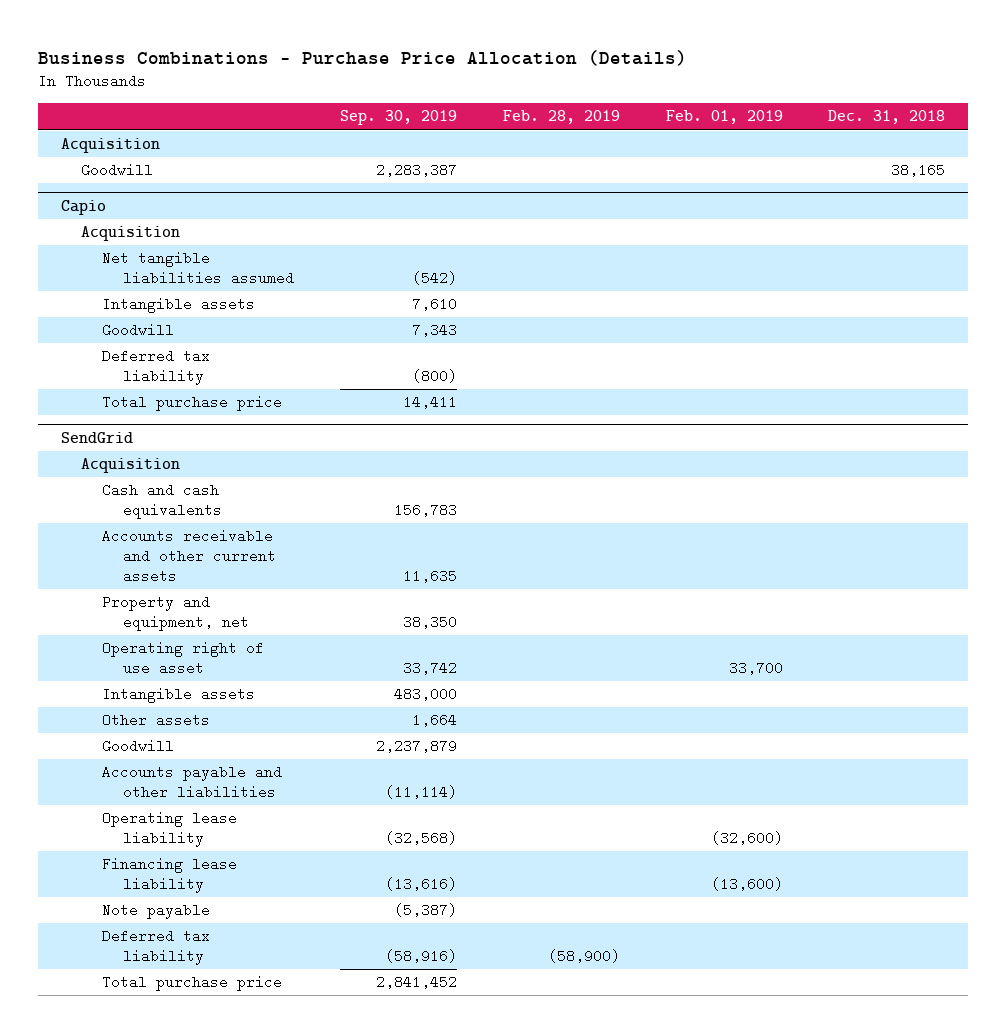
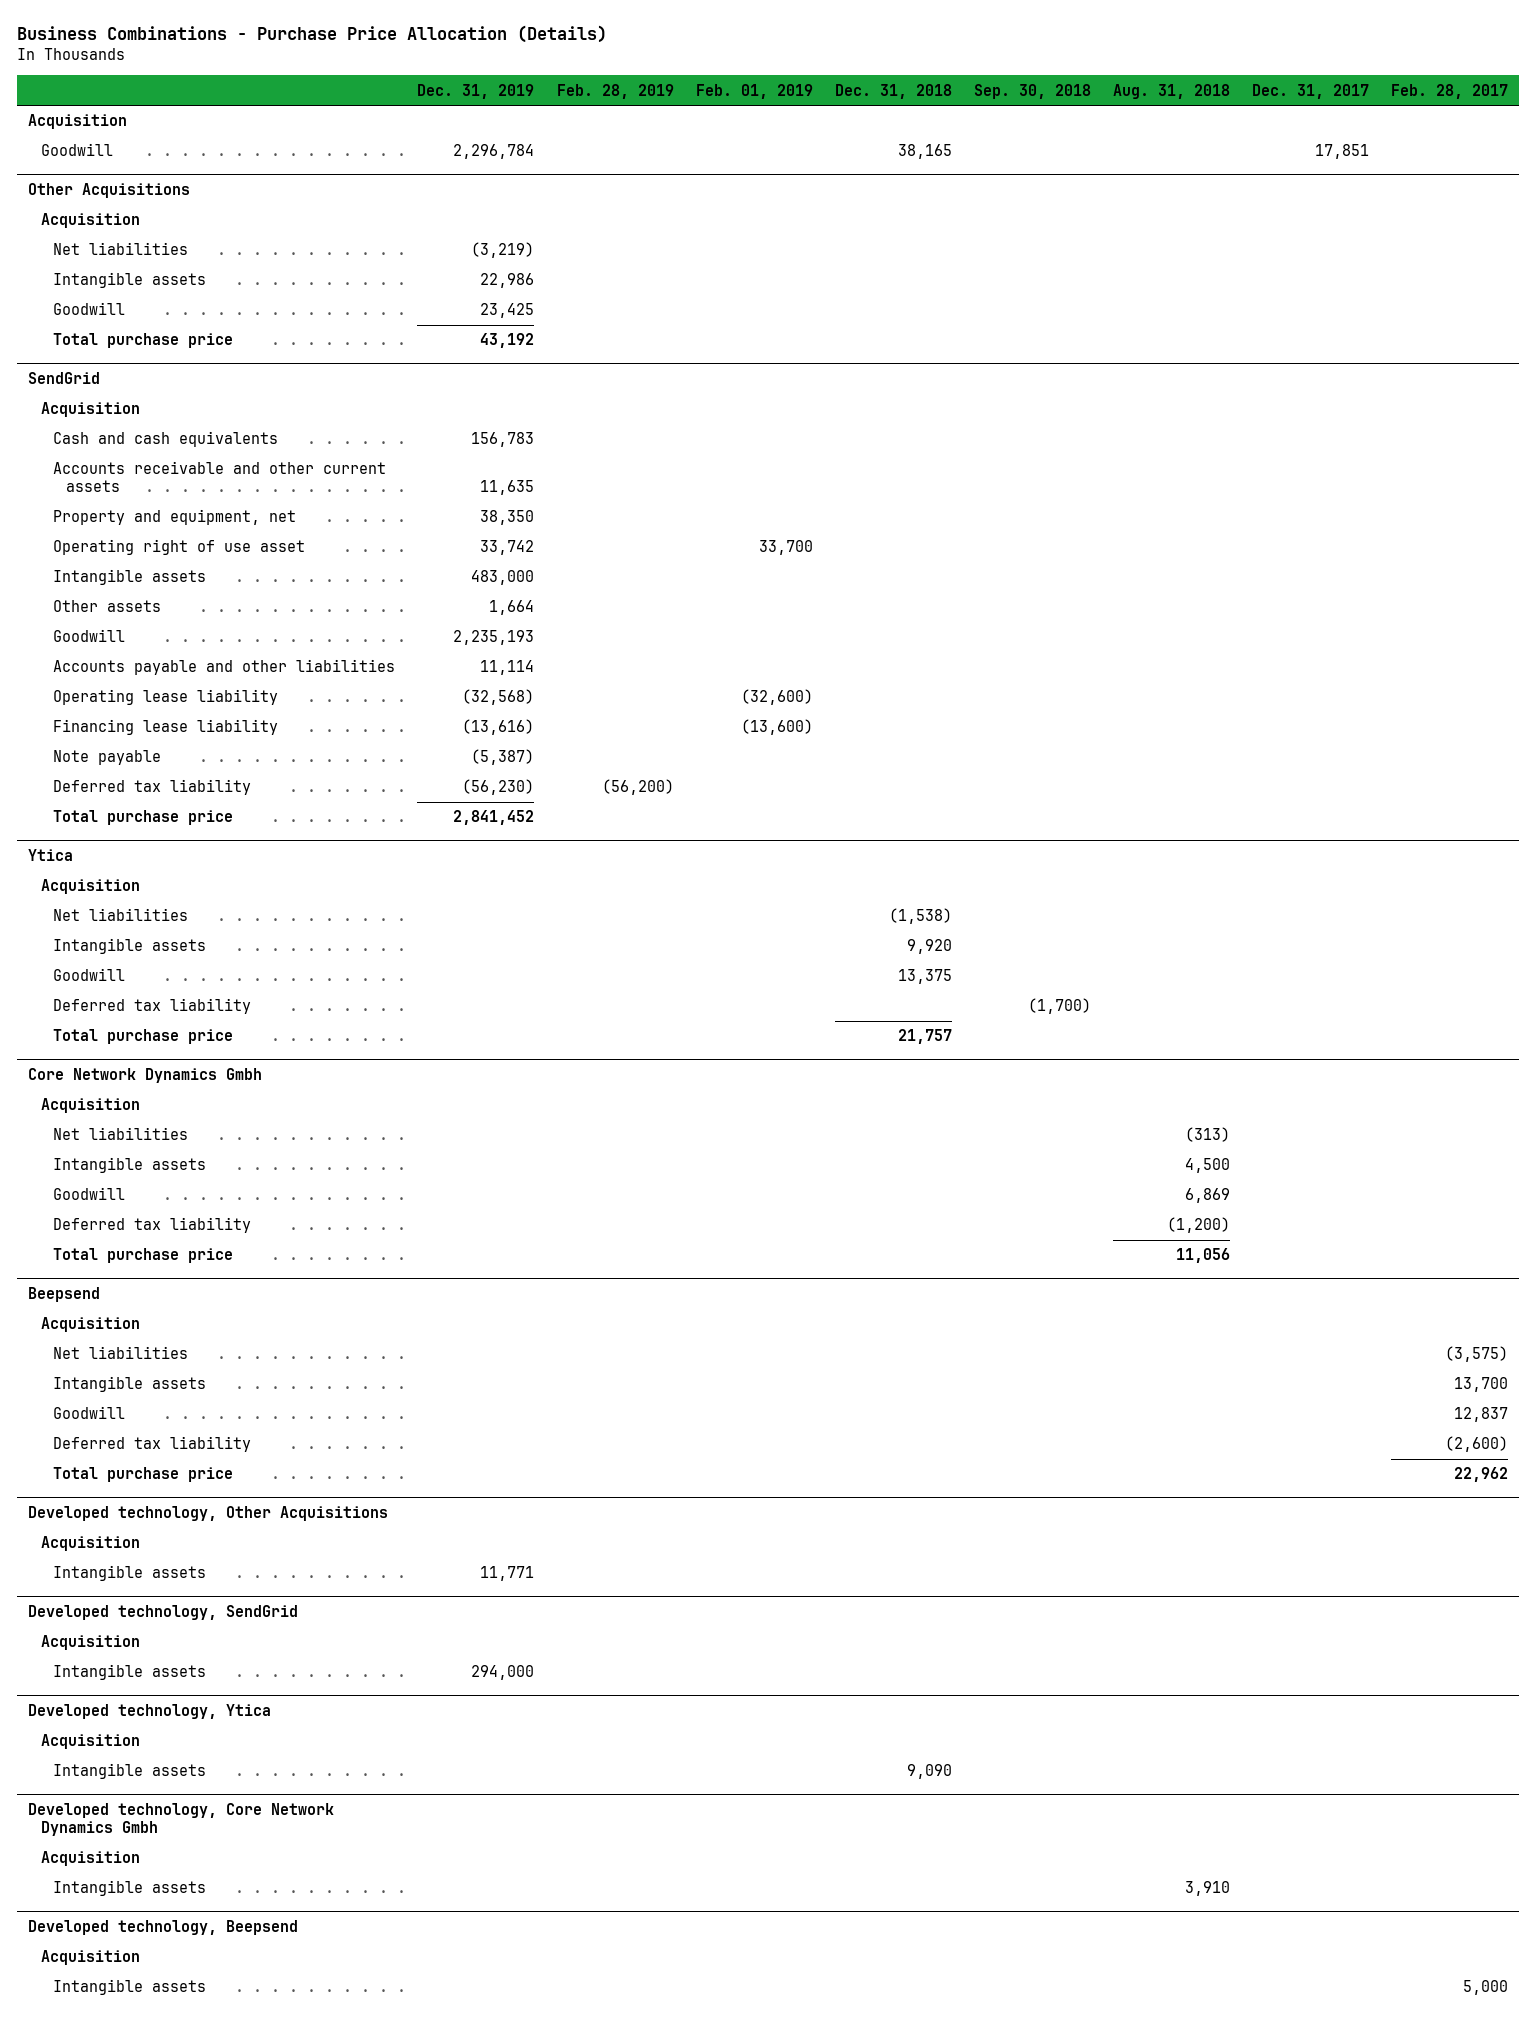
- | Sep. 30, 2019 | Feb. 28, 2019 | Feb. 01, 2019 | Dec. 31, 2018
+ | Dec. 31, 2019 | Feb. 28, 2019 | Feb. 01, 2019 | Dec. 31, 2018 | Sep. 30, 2018 | Aug. 31, 2018 | Dec. 31, 2017 | Feb. 28, 2017
- Capio
- Acquisition
- Net tangible liabilities assumed | (542) | | |
- Intangible assets | 7,610 | | |
- Goodwill | 7,343 | | |
- Deferred tax liability | (800) | | |
- Total purchase price | 14,411 | | |
+ Other Acquisitions
+ Acquisition
+ Net liabilities | (3,219) | | | | | | |
+ Intangible assets | 22,986 | | | | | | |
+ Goodwill | 23,425 | | | | | | |
+ Total purchase price | 43,192 | | | | | | |
@ SendGrid
- Deferred tax liability | (58,916) | (58,900) | |
+ Deferred tax liability | (56,230) | (56,200) | | | | | |
+ Ytica
+ Acquisition
+ Net liabilities | | | | (1,538) | | | |
+ Intangible assets | | | | 9,920 | | | |
+ Goodwill | | | | 13,375 | | | |
+ Deferred tax liability | | | | | (1,700) | | |
+ Total purchase price | | | | 21,757 | | | |
+ Core Network Dynamics Gmbh
+ Acquisition
+ Net liabilities | | | | | | (313) | |
+ Intangible assets | | | | | | 4,500 | |
+ Goodwill | | | | | | 6,869 | |
+ Deferred tax liability | | | | | | (1,200) | |
+ Total purchase price | | | | | | 11,056 | |
+ Beepsend
+ Acquisition
+ Net liabilities | | | | | | | | (3,575)
+ Intangible assets | | | | | | | | 13,700
+ Goodwill | | | | | | | | 12,837
+ Deferred tax liability | | | | | | | | (2,600)
+ Total purchase price | | | | | | | | 22,962
+ Developed technology, Other Acquisitions
+ Acquisition
+ Intangible assets | 11,771 | | | | | | |
+ Developed technology, SendGrid
+ Acquisition
+ Intangible assets | 294,000 | | | | | | |
+ Developed technology, Ytica
+ Acquisition
+ Intangible assets | | | | 9,090 | | | |
+ Developed technology, Core Network Dynamics Gmbh
+ Acquisition
+ Intangible assets | | | | | | 3,910 | |
+ Developed technology, Beepsend
+ Acquisition
+ Intangible assets | | | | | | | | 5,000

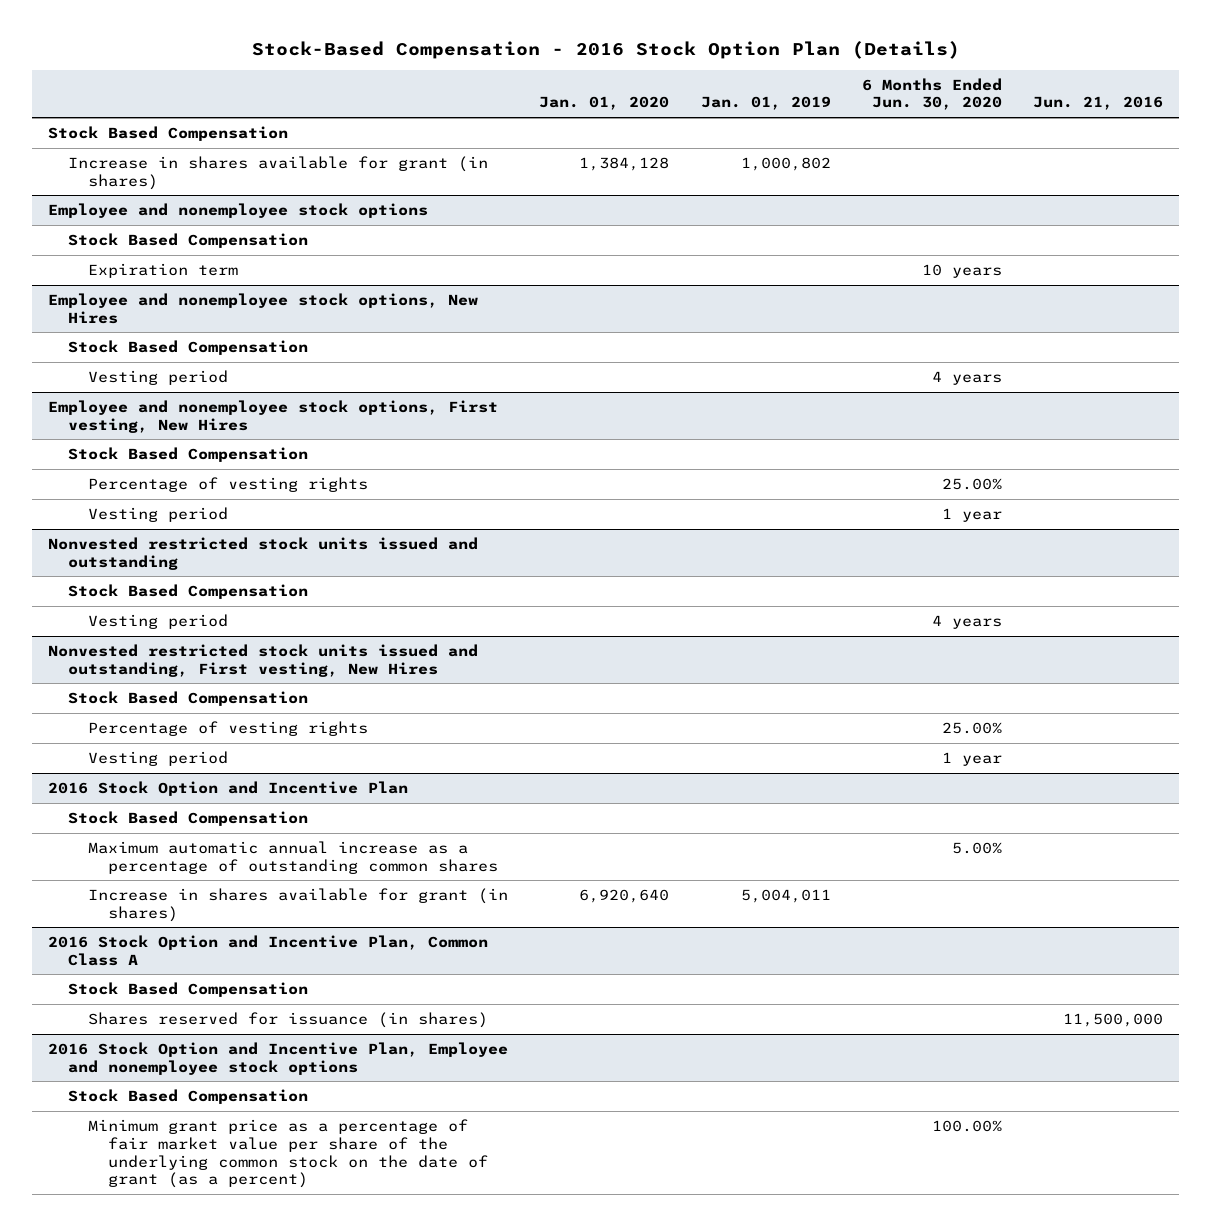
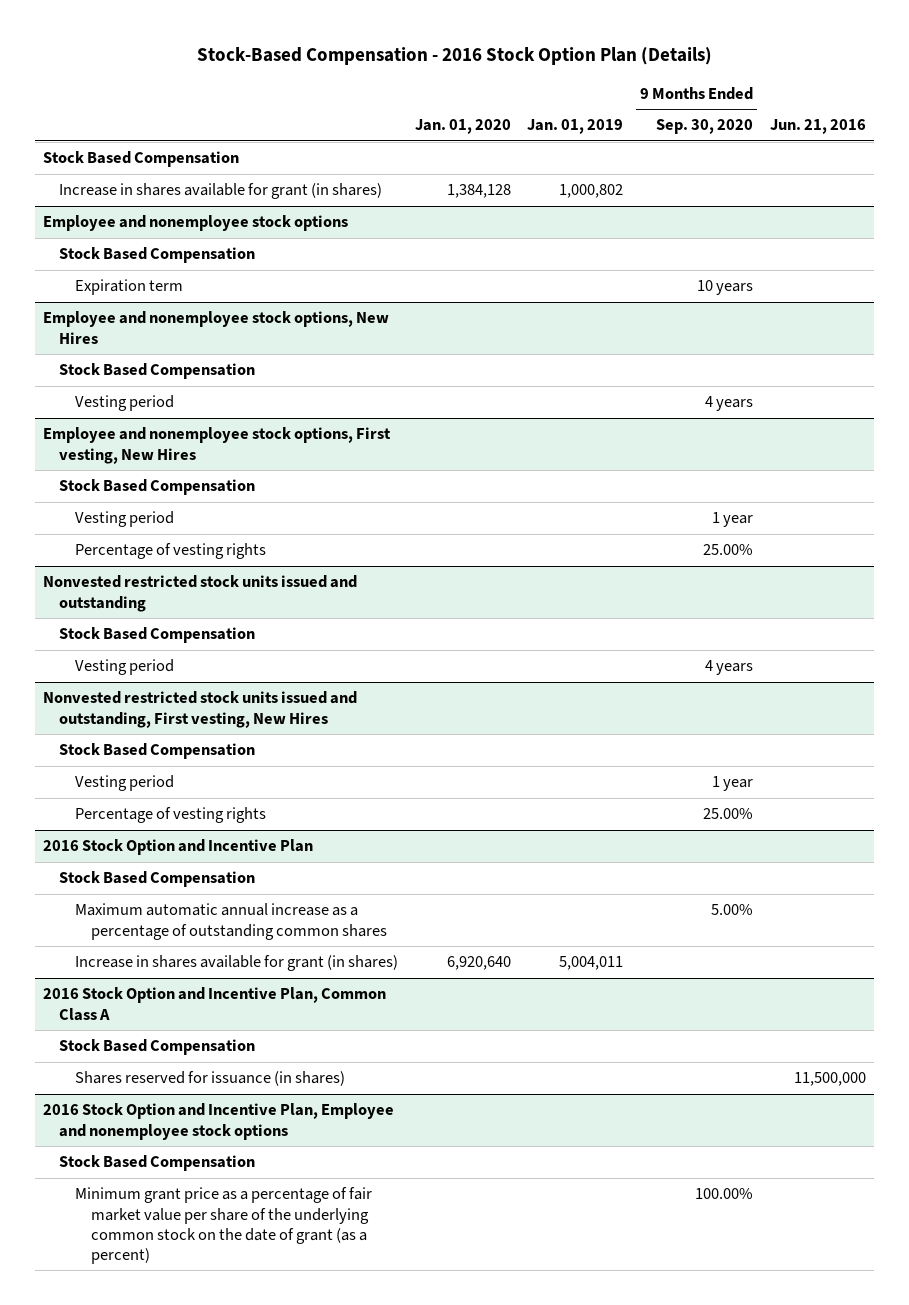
- | Jan. 01, 2020 | Jan. 01, 2019 | 6 Months Ended Jun. 30, 2020 | Jun. 21, 2016
+ | Jan. 01, 2020 | Jan. 01, 2019 | 9 Months Ended Sep. 30, 2020 | Jun. 21, 2016
@ Employee and nonemployee stock options, First vesting, New Hires
moved down: Percentage of vesting rights | | | 25.00% |
@ Nonvested restricted stock units issued and outstanding, First vesting, New Hires
moved down: Percentage of vesting rights | | | 25.00% |

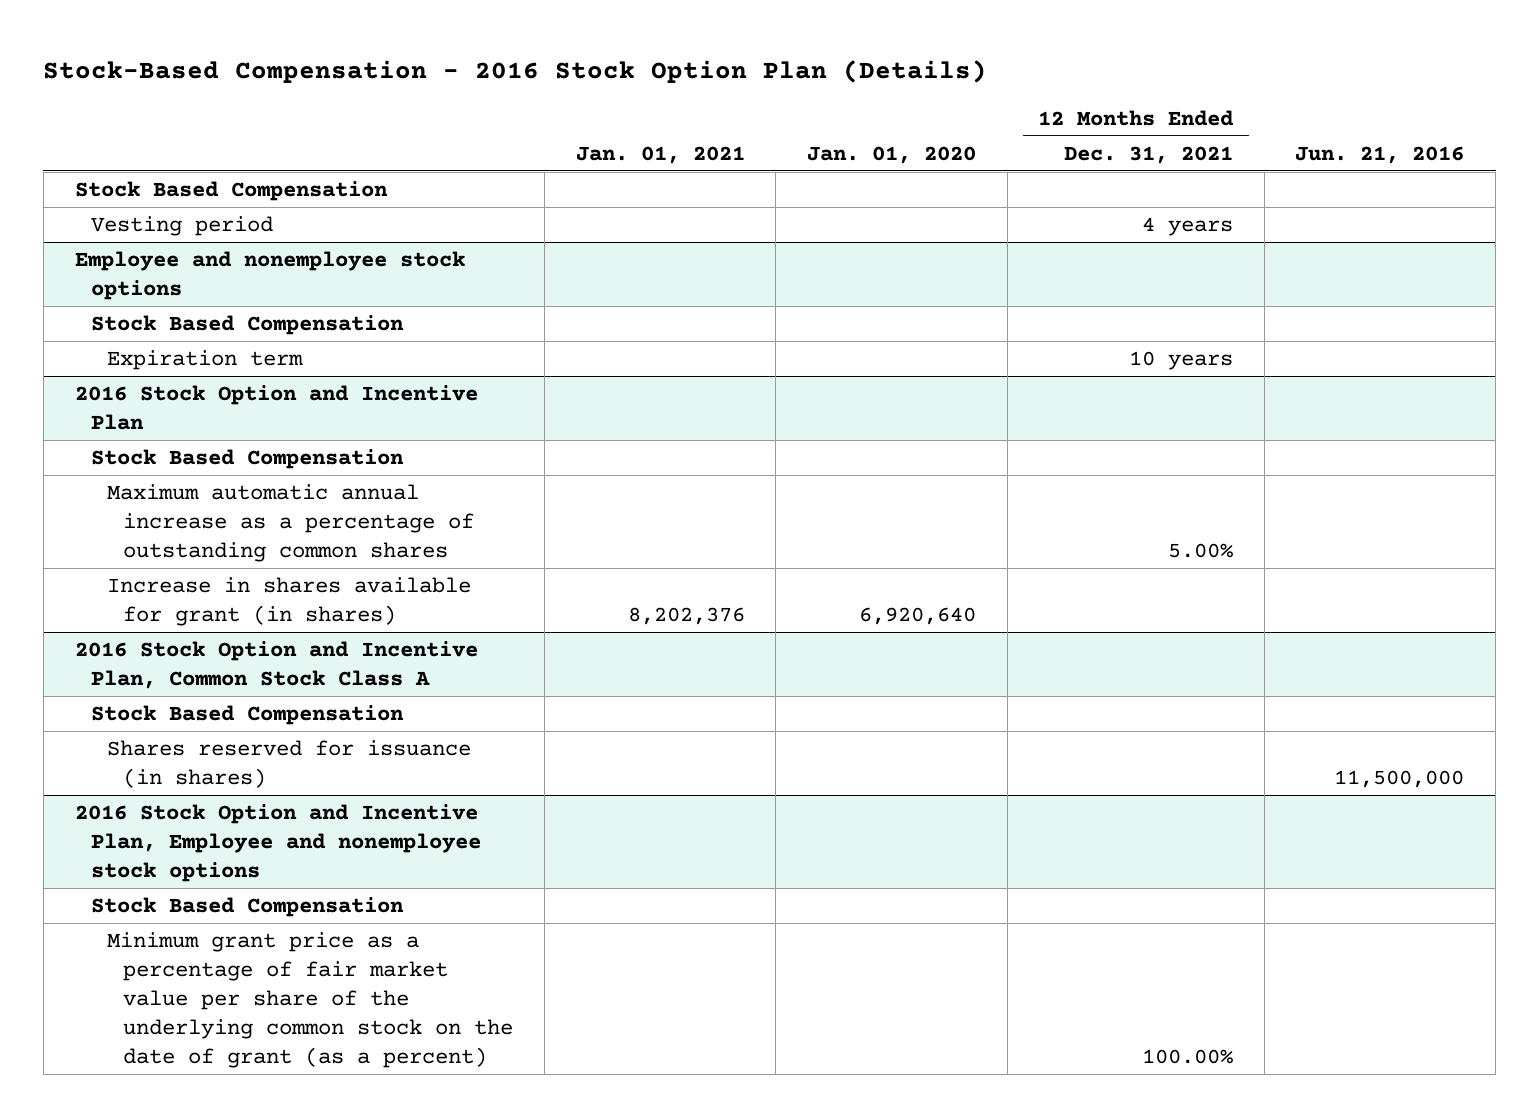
- | Jan. 01, 2020 | Jan. 01, 2019 | 9 Months Ended Sep. 30, 2020 | Jun. 21, 2016
+ | Jan. 01, 2021 | Jan. 01, 2020 | 12 Months Ended Dec. 31, 2021 | Jun. 21, 2016
- Increase in shares available for grant (in shares) | 1,384,128 | 1,000,802 | |
+ Vesting period | | | 4 years |
- Employee and nonemployee stock options, New Hires
- Stock Based Compensation
- Vesting period | | | 4 years |
- Employee and nonemployee stock options, First vesting, New Hires
- Stock Based Compensation
- Vesting period | | | 1 year |
- Percentage of vesting rights | | | 25.00% |
- Nonvested restricted stock units issued and outstanding
- Stock Based Compensation
- Vesting period | | | 4 years |
- Nonvested restricted stock units issued and outstanding, First vesting, New Hires
- Stock Based Compensation
- Vesting period | | | 1 year |
- Percentage of vesting rights | | | 25.00% |
- 2016 Stock Option and Incentive Plan, Common Class A
+ 2016 Stock Option and Incentive Plan, Common Stock Class A

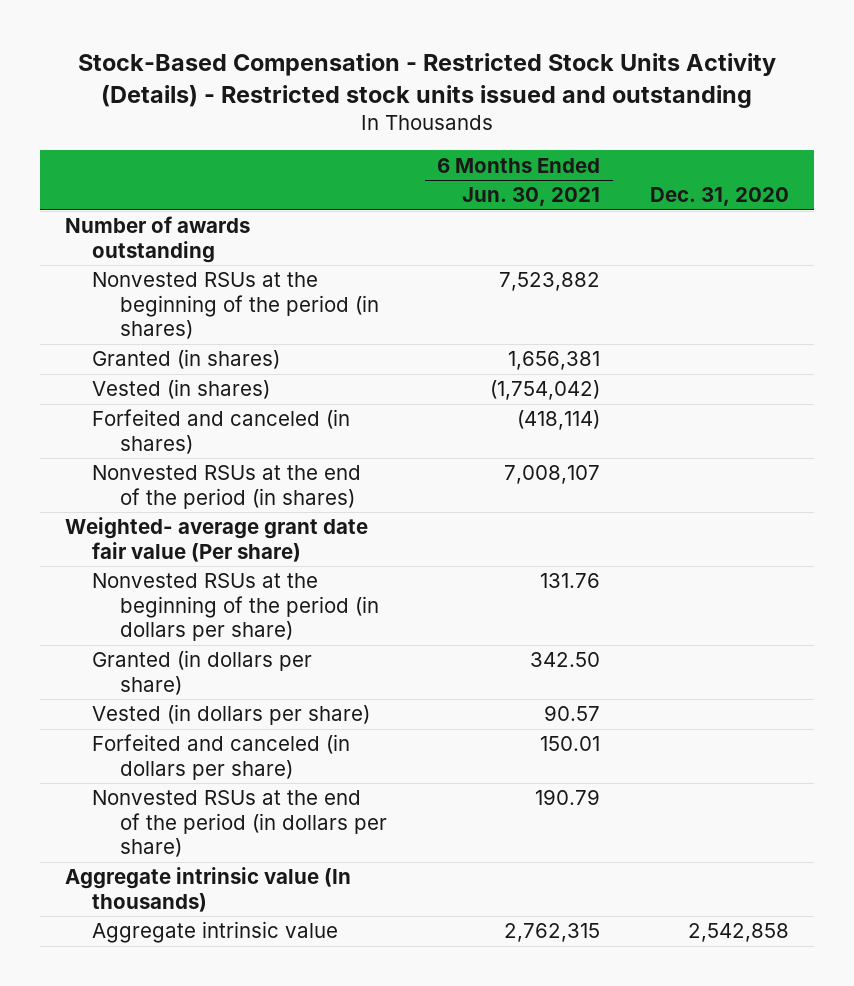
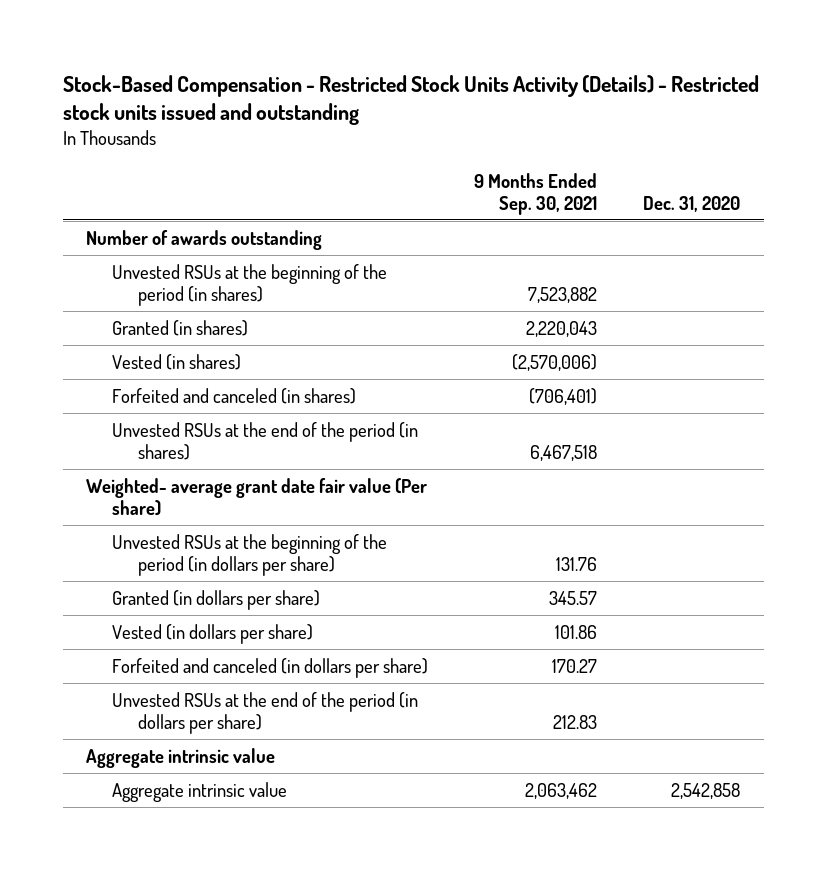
- | 6 Months Ended Jun. 30, 2021 | Dec. 31, 2020
+ | 9 Months Ended Sep. 30, 2021 | Dec. 31, 2020
- Nonvested RSUs at the beginning of the period (in shares) | 7,523,882 |
+ Unvested RSUs at the beginning of the period (in shares) | 7,523,882 |
- Nonvested RSUs at the end of the period (in shares) | 7,008,107 |
+ Unvested RSUs at the end of the period (in shares) | 6,467,518 |
- Nonvested RSUs at the beginning of the period (in dollars per share) | 131.76 |
+ Unvested RSUs at the beginning of the period (in dollars per share) | 131.76 |
- Nonvested RSUs at the end of the period (in dollars per share) | 190.79 |
- Aggregate intrinsic value (In thousands)
+ Unvested RSUs at the end of the period (in dollars per share) | 212.83 |
+ Aggregate intrinsic value

